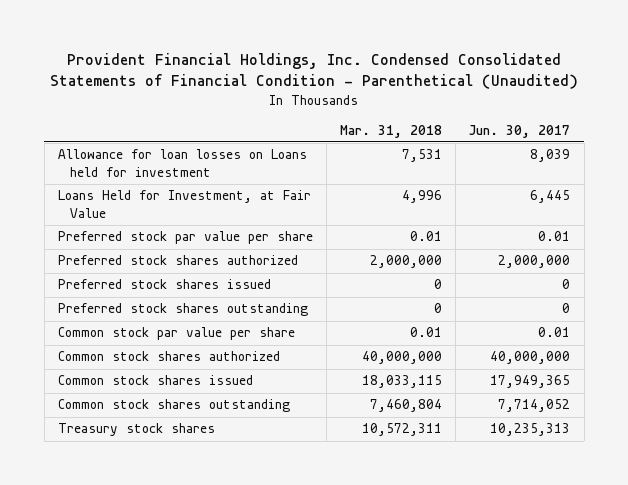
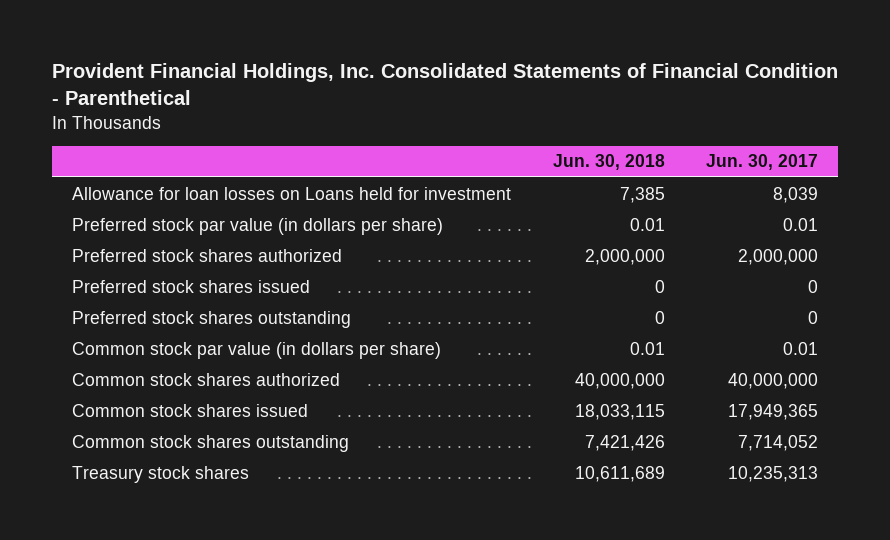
- Provident Financial Holdings, Inc. Condensed Consolidated Statements of Financial Condition - Parenthetical (Unaudited)
+ Provident Financial Holdings, Inc. Consolidated Statements of Financial Condition - Parenthetical
- | Mar. 31, 2018 | Jun. 30, 2017
+ | Jun. 30, 2018 | Jun. 30, 2017
- Loans Held for Investment, at Fair Value | 4,996 | 6,445
- Preferred stock par value per share | 0.01 | 0.01
+ Preferred stock par value (in dollars per share) | 0.01 | 0.01
- Common stock par value per share | 0.01 | 0.01
+ Common stock par value (in dollars per share) | 0.01 | 0.01

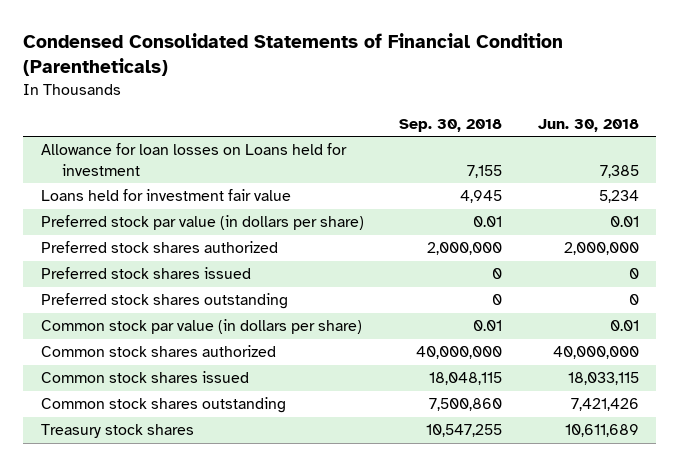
- Provident Financial Holdings, Inc. Consolidated Statements of Financial Condition - Parenthetical
+ Condensed Consolidated Statements of Financial Condition (Parentheticals)
- | Jun. 30, 2018 | Jun. 30, 2017
+ | Sep. 30, 2018 | Jun. 30, 2018
+ Loans held for investment fair value | 4,945 | 5,234

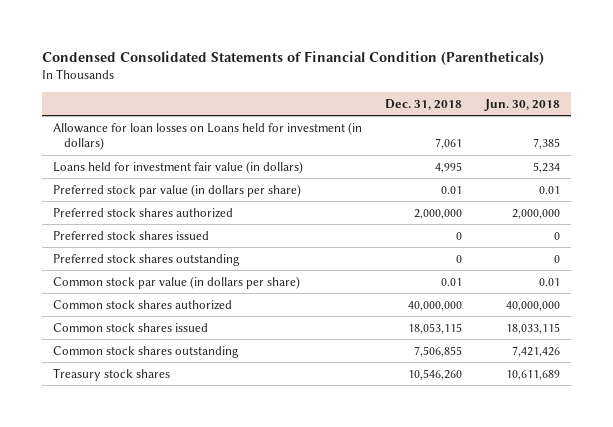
- | Sep. 30, 2018 | Jun. 30, 2018
+ | Dec. 31, 2018 | Jun. 30, 2018
- Allowance for loan losses on Loans held for investment | 7,155 | 7,385
- Loans held for investment fair value | 4,945 | 5,234
+ Allowance for loan losses on Loans held for investment (in dollars) | 7,061 | 7,385
+ Loans held for investment fair value (in dollars) | 4,995 | 5,234

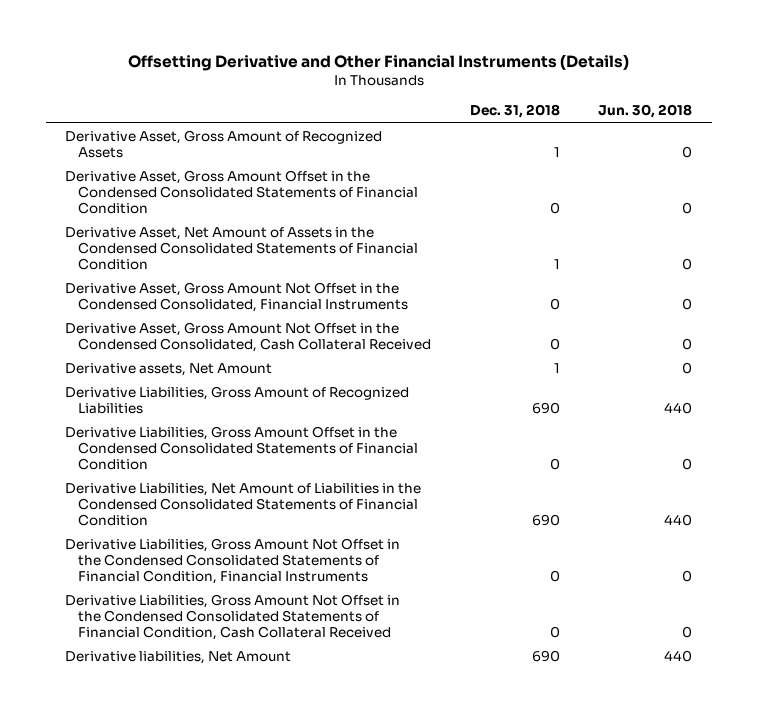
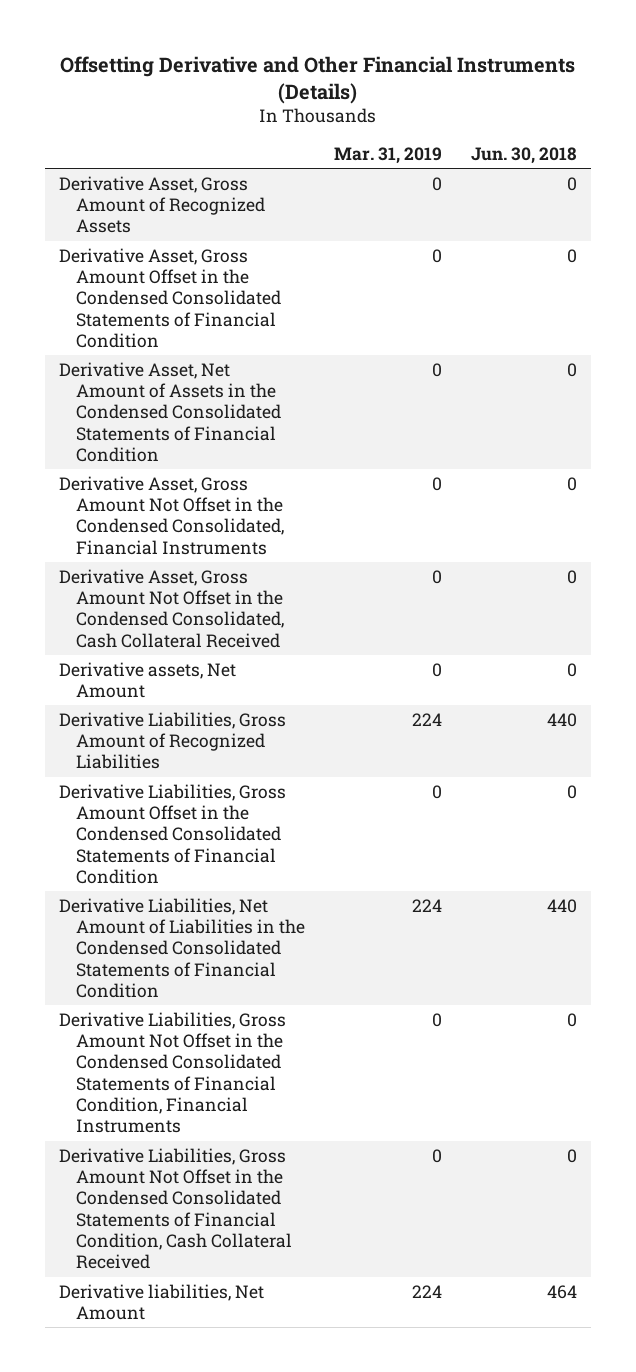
- | Dec. 31, 2018 | Jun. 30, 2018
+ | Mar. 31, 2019 | Jun. 30, 2018
- Derivative liabilities, Net Amount | 690 | 440
+ Derivative liabilities, Net Amount | 224 | 464

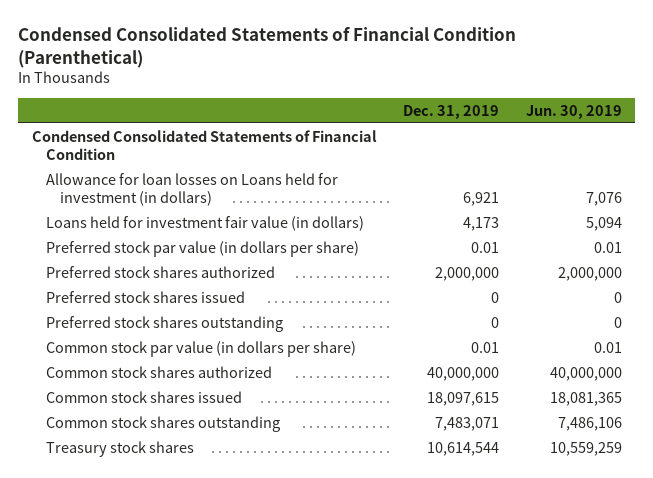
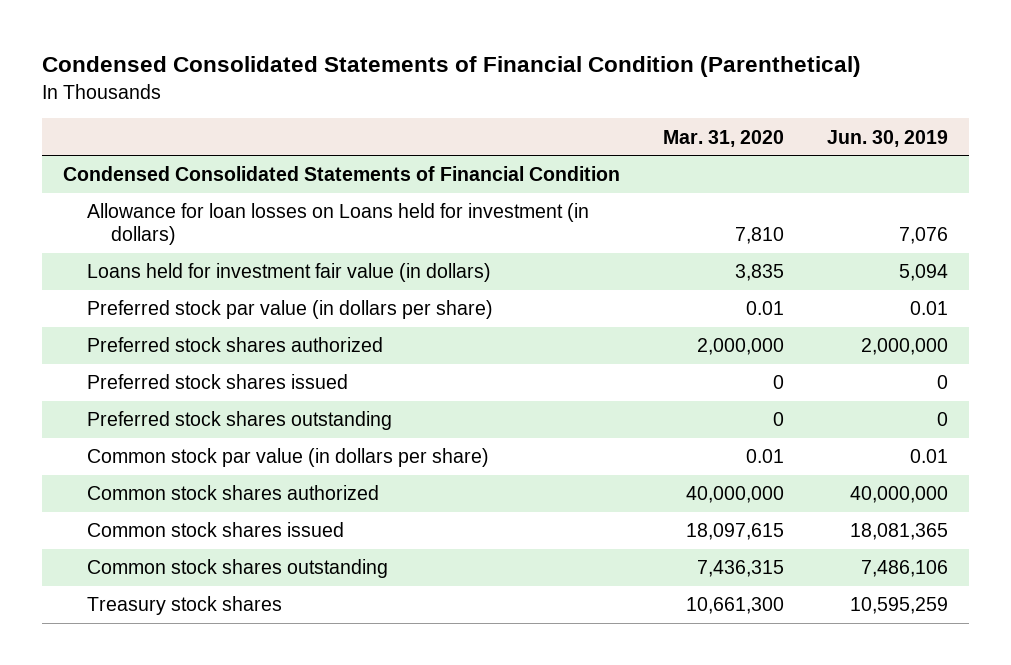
- | Dec. 31, 2019 | Jun. 30, 2019
+ | Mar. 31, 2020 | Jun. 30, 2019
- Treasury stock shares | 10,614,544 | 10,559,259
+ Treasury stock shares | 10,661,300 | 10,595,259

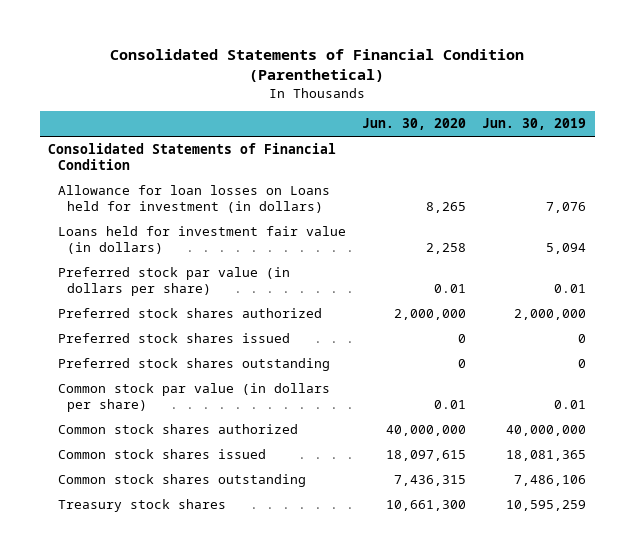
- Condensed Consolidated Statements of Financial Condition (Parenthetical)
+ Consolidated Statements of Financial Condition (Parenthetical)
- | Mar. 31, 2020 | Jun. 30, 2019
+ | Jun. 30, 2020 | Jun. 30, 2019
- Condensed Consolidated Statements of Financial Condition
+ Consolidated Statements of Financial Condition

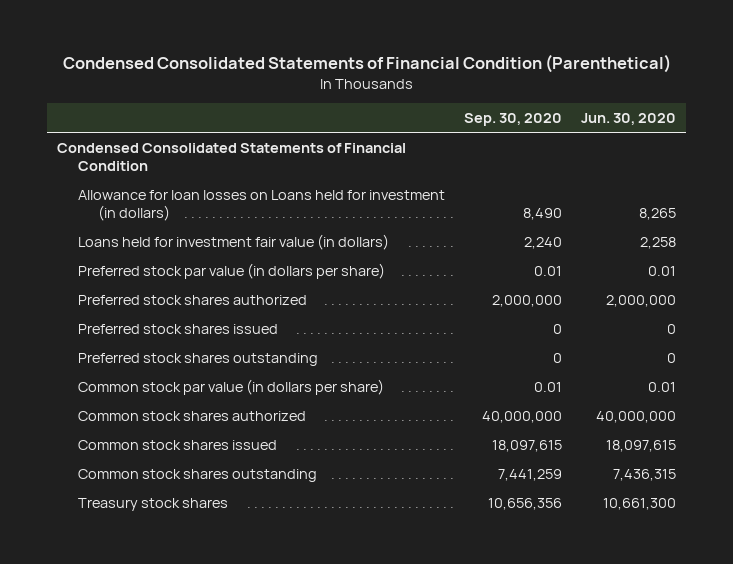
- Consolidated Statements of Financial Condition (Parenthetical)
+ Condensed Consolidated Statements of Financial Condition (Parenthetical)
- | Jun. 30, 2020 | Jun. 30, 2019
+ | Sep. 30, 2020 | Jun. 30, 2020
- Consolidated Statements of Financial Condition
+ Condensed Consolidated Statements of Financial Condition

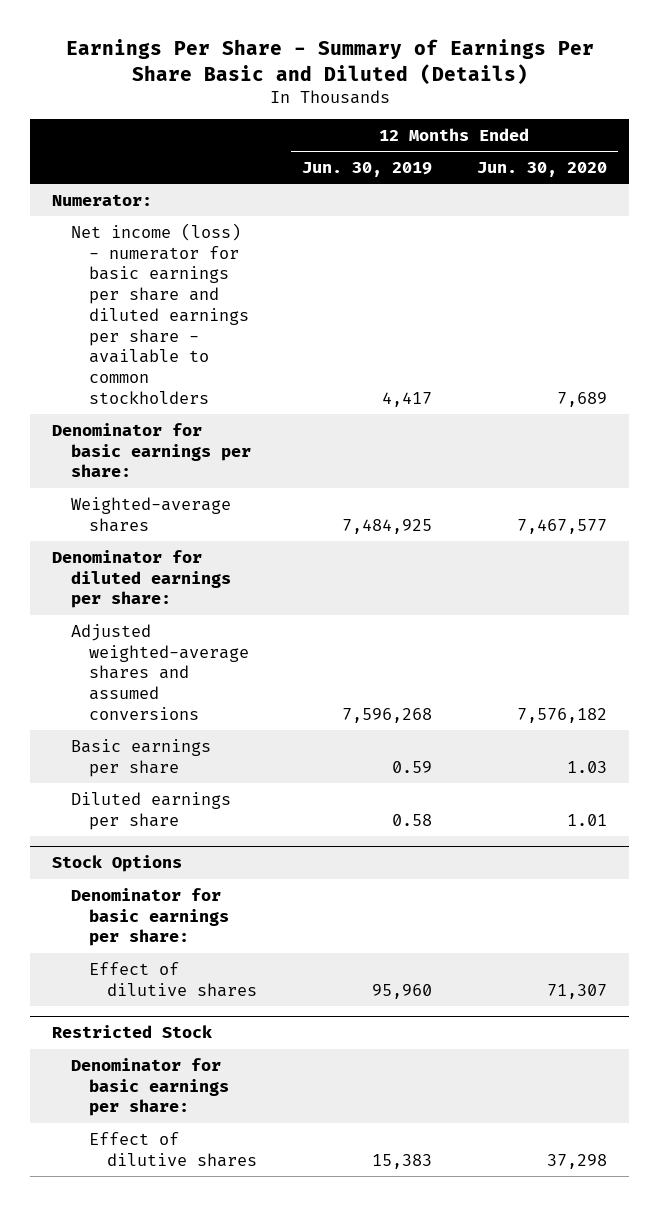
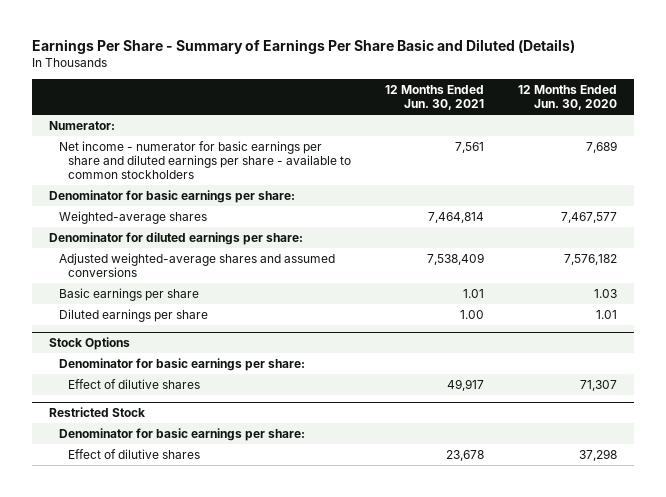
- | 12 Months Ended Jun. 30, 2019 | 12 Months Ended Jun. 30, 2020
+ | 12 Months Ended Jun. 30, 2021 | 12 Months Ended Jun. 30, 2020
- Net income (loss) - numerator for basic earnings per share and diluted earnings per share - available to common stockholders | 4,417 | 7,689
+ Net income - numerator for basic earnings per share and diluted earnings per share - available to common stockholders | 7,561 | 7,689

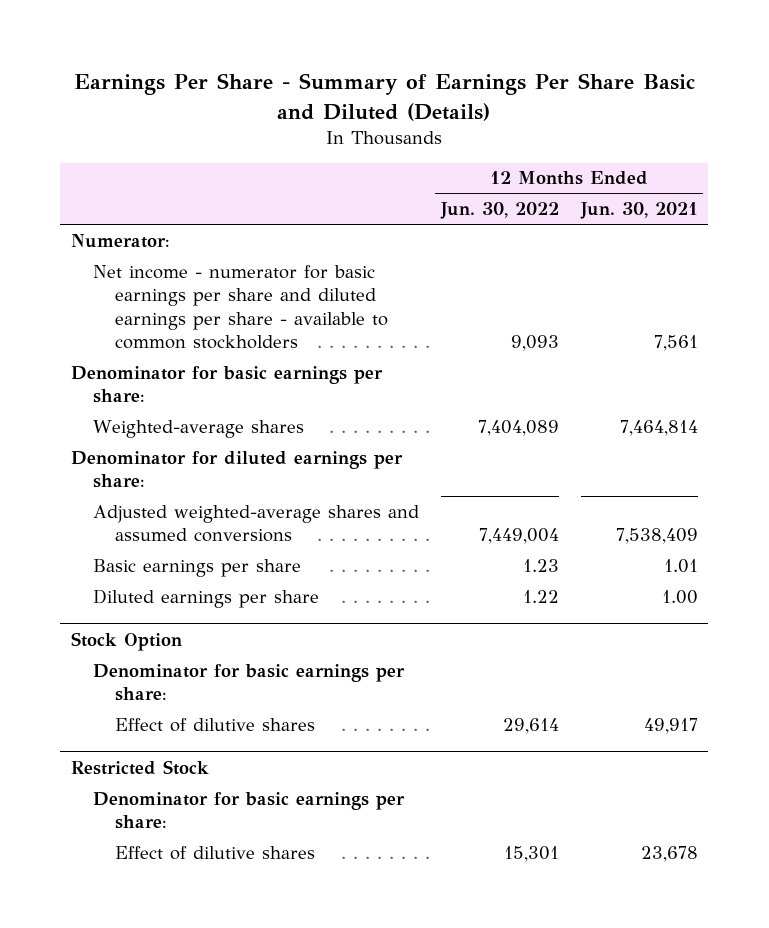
- | 12 Months Ended Jun. 30, 2021 | 12 Months Ended Jun. 30, 2020
+ | 12 Months Ended Jun. 30, 2022 | 12 Months Ended Jun. 30, 2021
- Stock Options
+ Stock Option

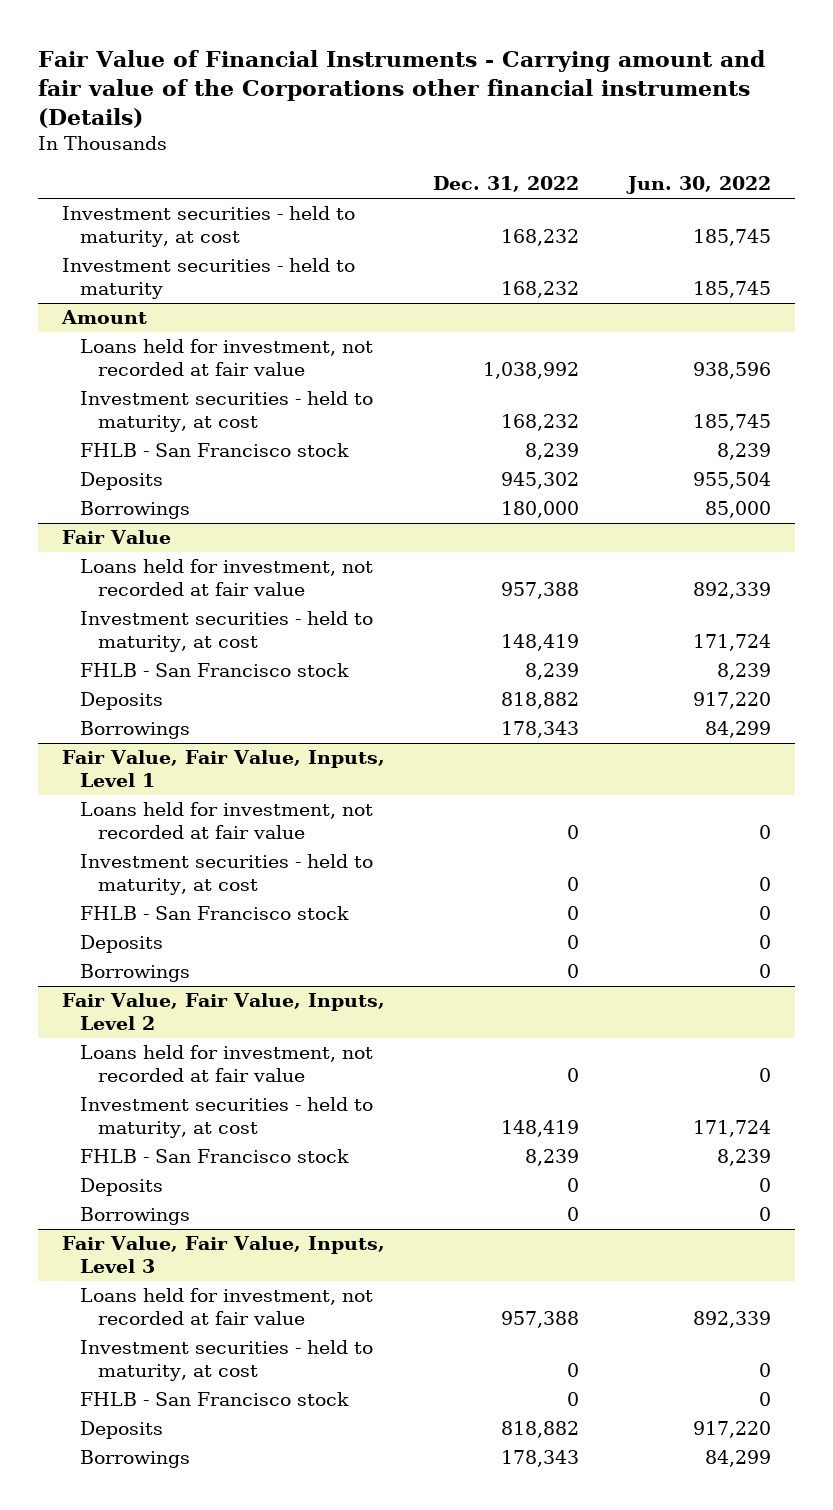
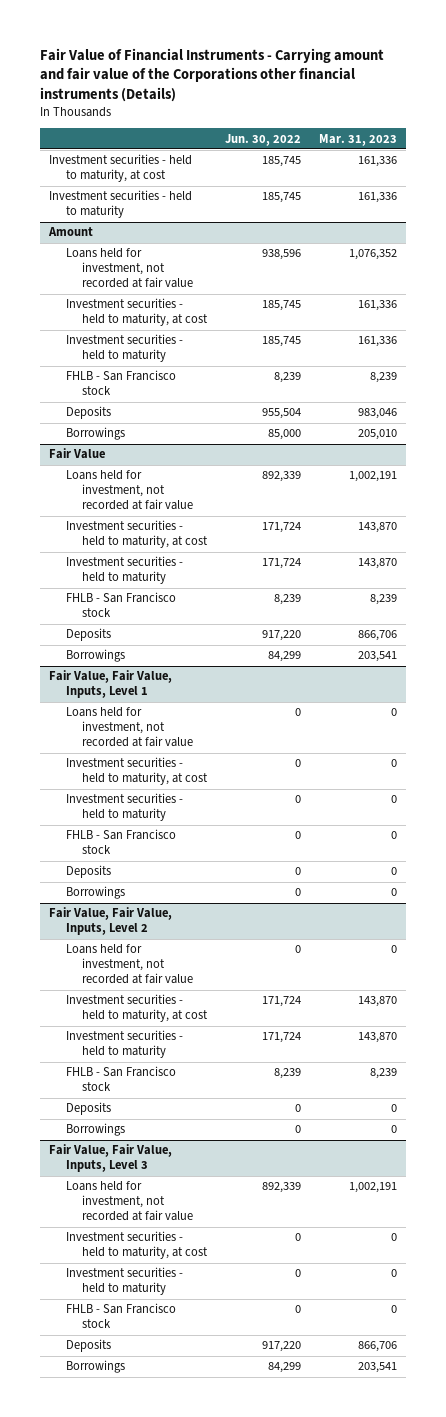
- | Dec. 31, 2022 | Jun. 30, 2022
+ | Jun. 30, 2022 | Mar. 31, 2023
@ Amount
+ Investment securities - held to maturity | 185,745 | 161,336
@ Fair Value
+ Investment securities - held to maturity | 171,724 | 143,870
@ Fair Value, Fair Value, Inputs, Level 1
+ Investment securities - held to maturity | 0 | 0
@ Fair Value, Fair Value, Inputs, Level 2
+ Investment securities - held to maturity | 171,724 | 143,870
@ Fair Value, Fair Value, Inputs, Level 3
+ Investment securities - held to maturity | 0 | 0

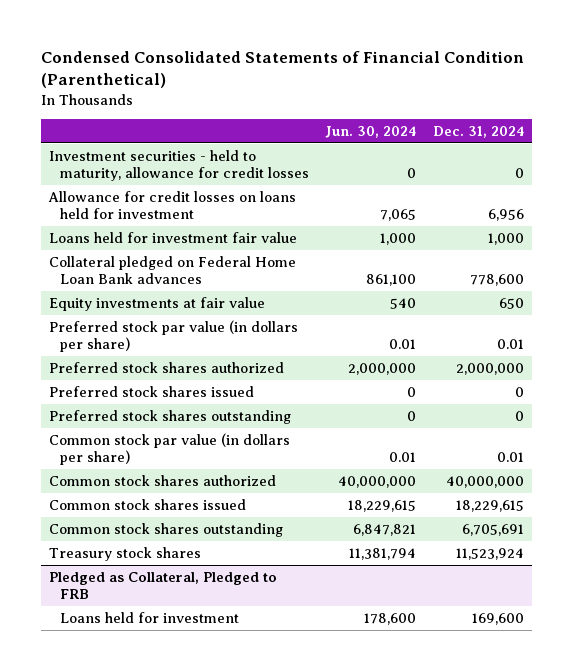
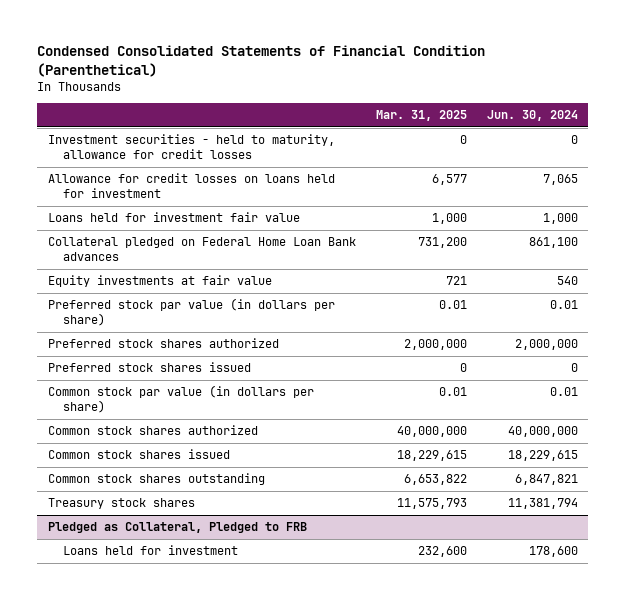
- | Jun. 30, 2024 | Dec. 31, 2024
+ | Mar. 31, 2025 | Jun. 30, 2024
- Preferred stock shares outstanding | 0 | 0

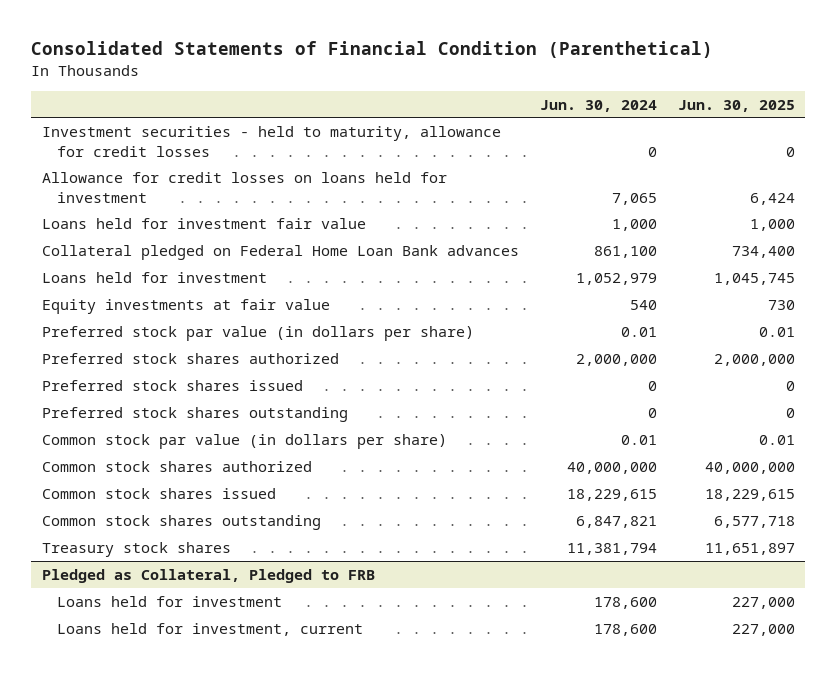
- Condensed Consolidated Statements of Financial Condition (Parenthetical)
+ Consolidated Statements of Financial Condition (Parenthetical)
- | Mar. 31, 2025 | Jun. 30, 2024
+ | Jun. 30, 2024 | Jun. 30, 2025
+ Loans held for investment | 1,052,979 | 1,045,745
+ Preferred stock shares outstanding | 0 | 0
@ Pledged as Collateral, Pledged to FRB
+ Loans held for investment, current | 178,600 | 227,000

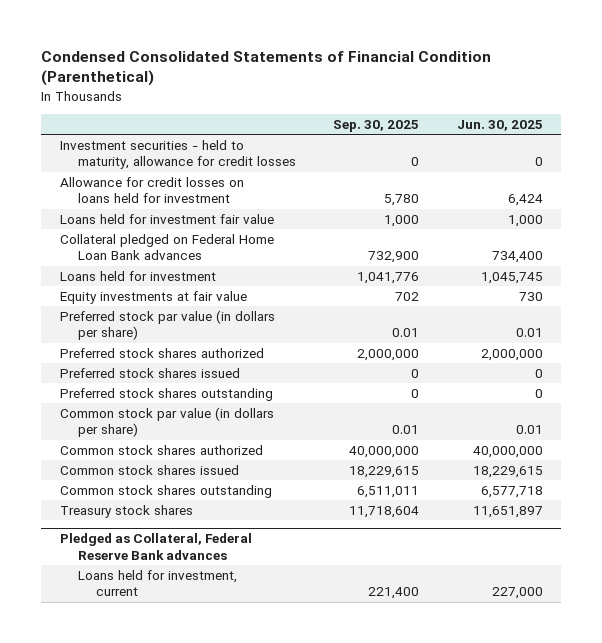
- Consolidated Statements of Financial Condition (Parenthetical)
+ Condensed Consolidated Statements of Financial Condition (Parenthetical)
- | Jun. 30, 2024 | Jun. 30, 2025
+ | Sep. 30, 2025 | Jun. 30, 2025
- Pledged as Collateral, Pledged to FRB
- Loans held for investment | 178,600 | 227,000
+ Pledged as Collateral, Federal Reserve Bank advances

